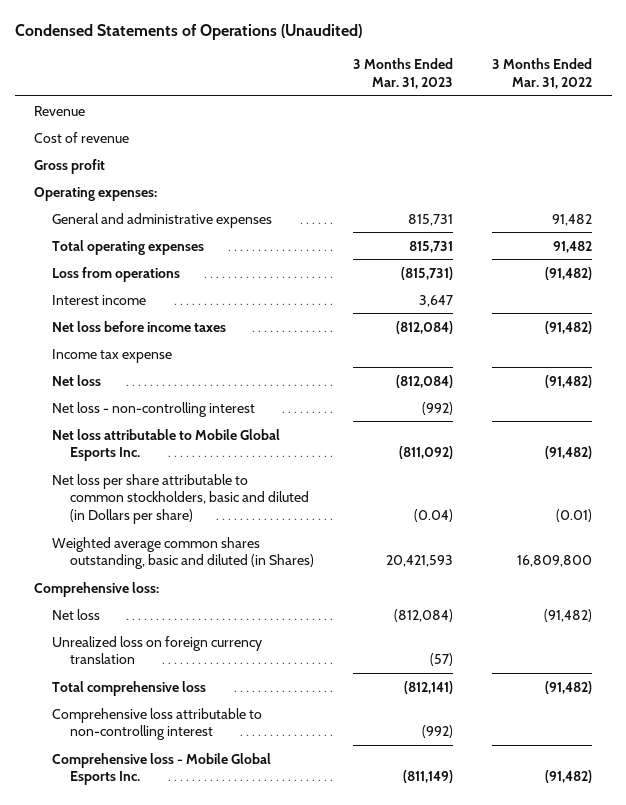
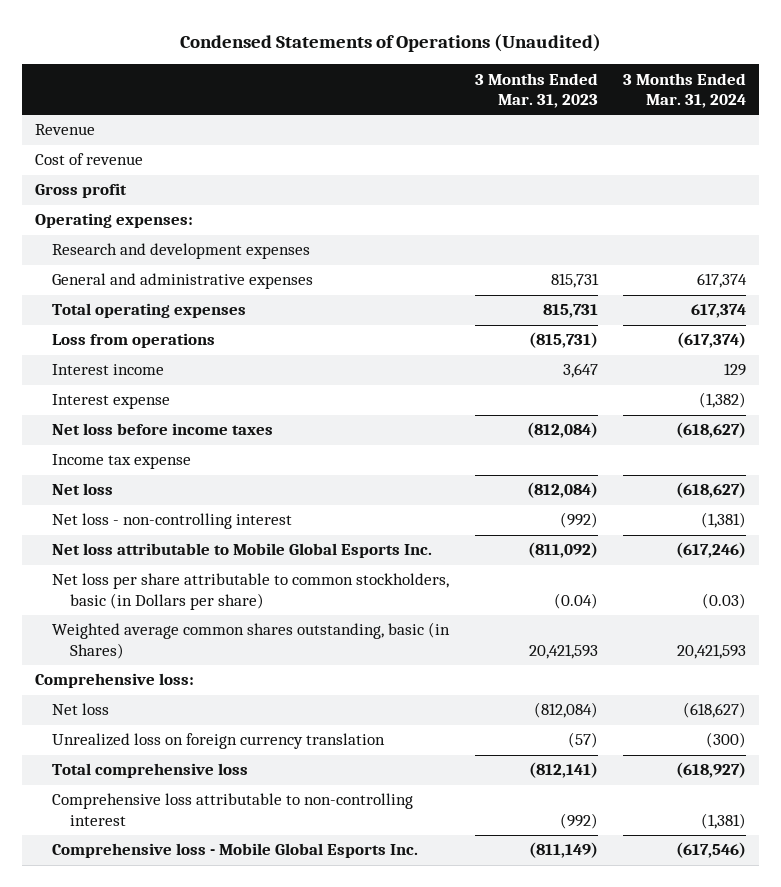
- | 3 Months Ended Mar. 31, 2023 | 3 Months Ended Mar. 31, 2022
+ | 3 Months Ended Mar. 31, 2023 | 3 Months Ended Mar. 31, 2024
+ Research and development expenses
+ Interest expense | | (1,382)
- Net loss per share attributable to common stockholders, basic and diluted (in Dollars per share) | (0.04) | (0.01)
- Weighted average common shares outstanding, basic and diluted (in Shares) | 20,421,593 | 16,809,800
+ Net loss per share attributable to common stockholders, basic (in Dollars per share) | (0.04) | (0.03)
+ Weighted average common shares outstanding, basic (in Shares) | 20,421,593 | 20,421,593

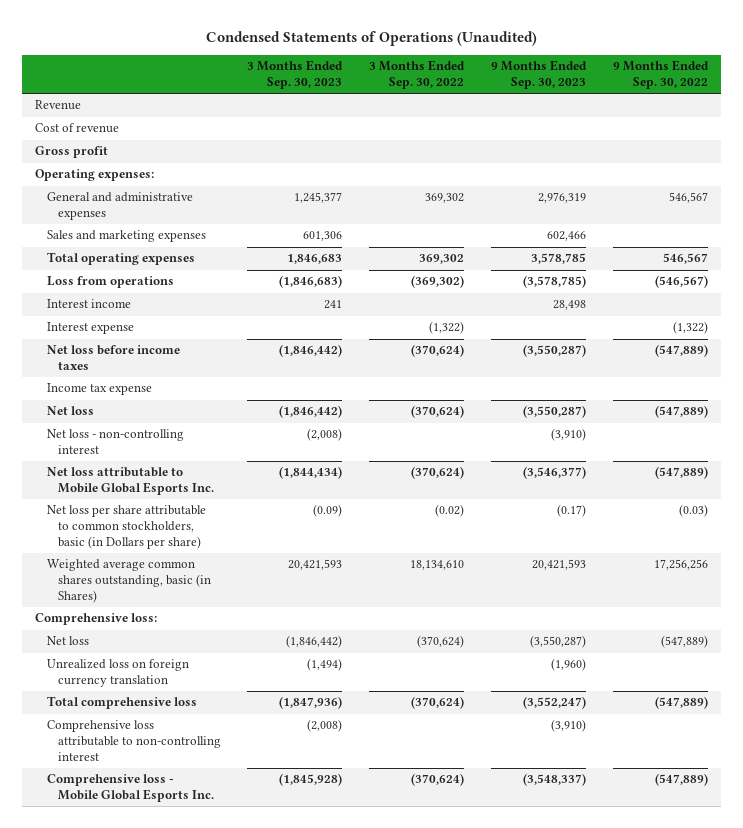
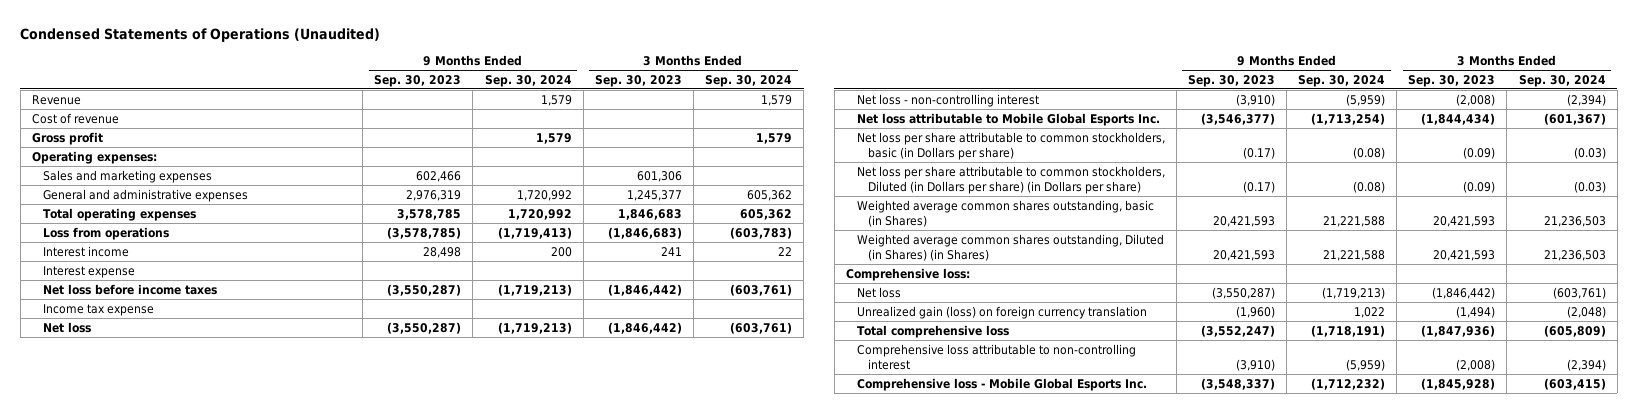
- | 3 Months Ended Sep. 30, 2023 | 3 Months Ended Sep. 30, 2022 | 9 Months Ended Sep. 30, 2023 | 9 Months Ended Sep. 30, 2022
+ | 9 Months Ended Sep. 30, 2023 | 9 Months Ended Sep. 30, 2024 | 3 Months Ended Sep. 30, 2023 | 3 Months Ended Sep. 30, 2024
moved down: General and administrative expenses | 2,976,319 | 1,720,992 | 1,245,377 | 605,362
+ Net loss per share attributable to common stockholders, Diluted (in Dollars per share) (in Dollars per share) | (0.17) | (0.08) | (0.09) | (0.03)
+ Weighted average common shares outstanding, Diluted (in Shares) (in Shares) | 20,421,593 | 21,221,588 | 20,421,593 | 21,236,503
- Unrealized loss on foreign currency translation | (1,494) | | (1,960) |
+ Unrealized gain (loss) on foreign currency translation | (1,960) | 1,022 | (1,494) | (2,048)

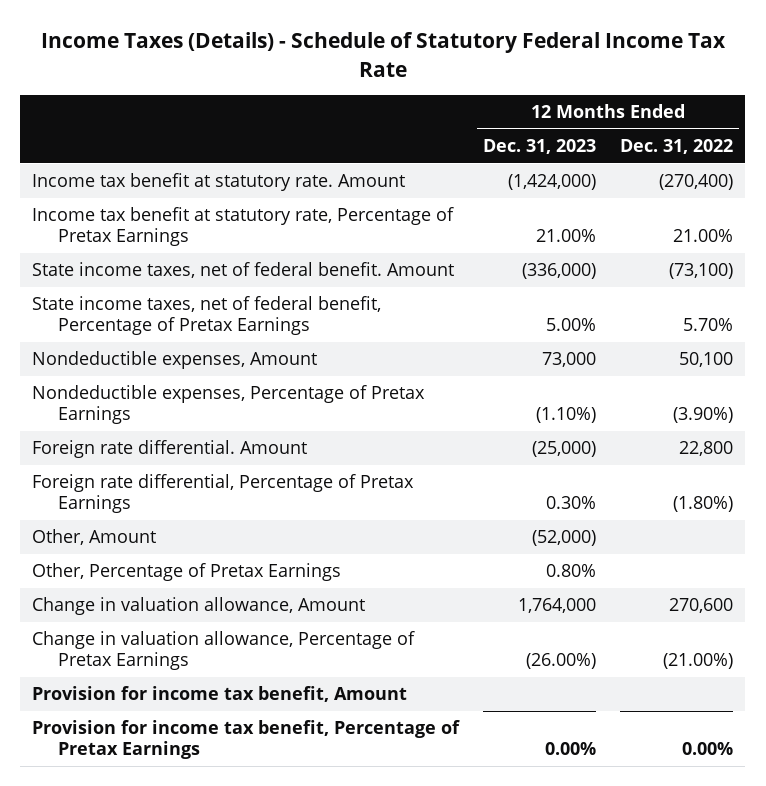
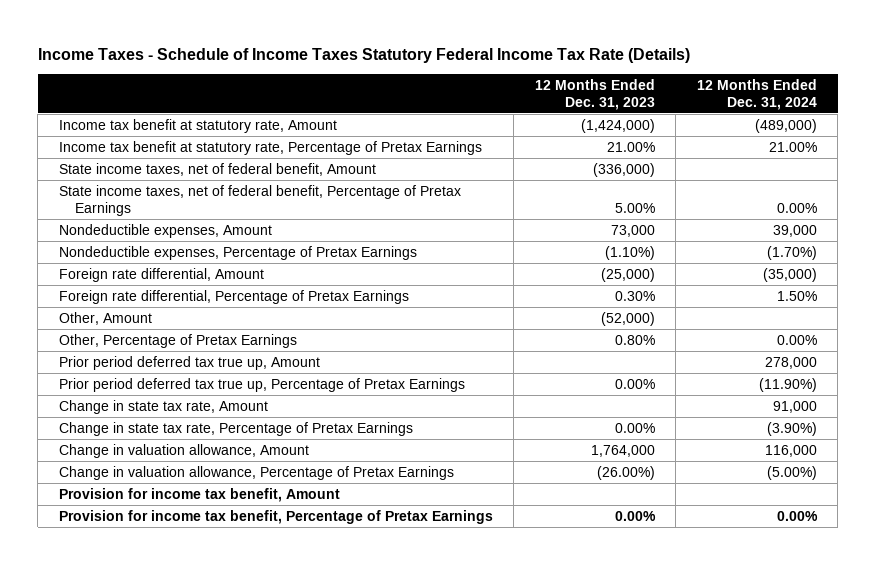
- Income Taxes (Details) - Schedule of Statutory Federal Income Tax Rate
+ Income Taxes - Schedule of Income Taxes Statutory Federal Income Tax Rate (Details)
- | 12 Months Ended Dec. 31, 2023 | 12 Months Ended Dec. 31, 2022
+ | 12 Months Ended Dec. 31, 2023 | 12 Months Ended Dec. 31, 2024
- Income tax benefit at statutory rate. Amount | (1,424,000) | (270,400)
+ Income tax benefit at statutory rate, Amount | (1,424,000) | (489,000)
- State income taxes, net of federal benefit. Amount | (336,000) | (73,100)
+ State income taxes, net of federal benefit, Amount | (336,000) |
- Foreign rate differential. Amount | (25,000) | 22,800
+ Foreign rate differential, Amount | (25,000) | (35,000)
+ Prior period deferred tax true up, Amount | | 278,000
+ Prior period deferred tax true up, Percentage of Pretax Earnings | 0.00% | (11.90%)
+ Change in state tax rate, Amount | | 91,000
+ Change in state tax rate, Percentage of Pretax Earnings | 0.00% | (3.90%)

